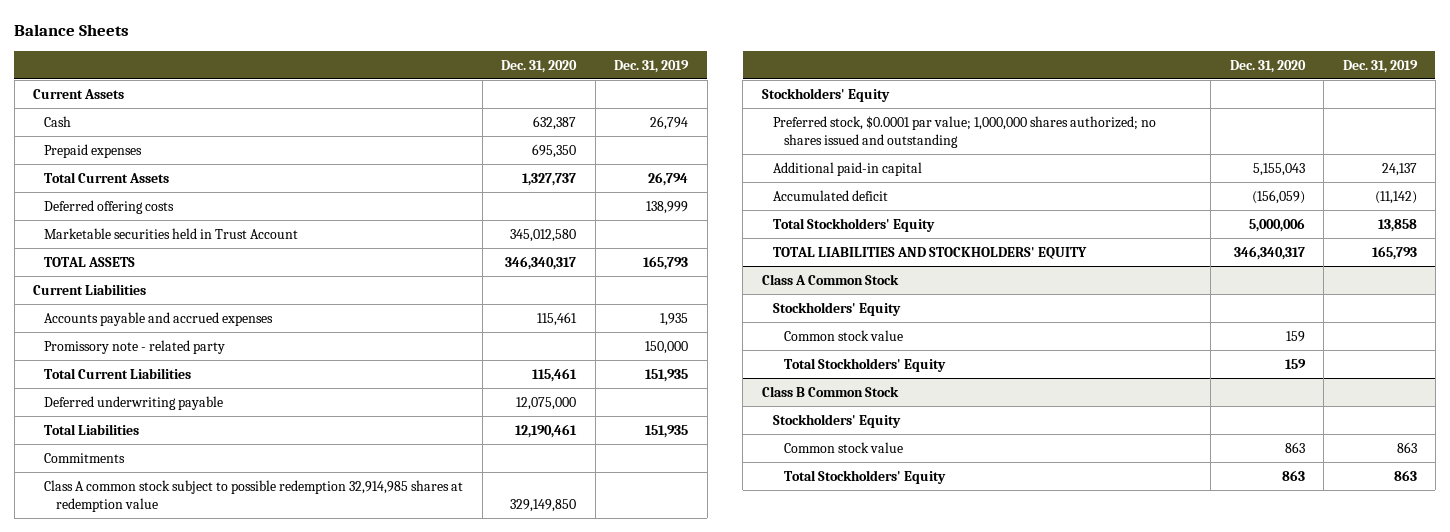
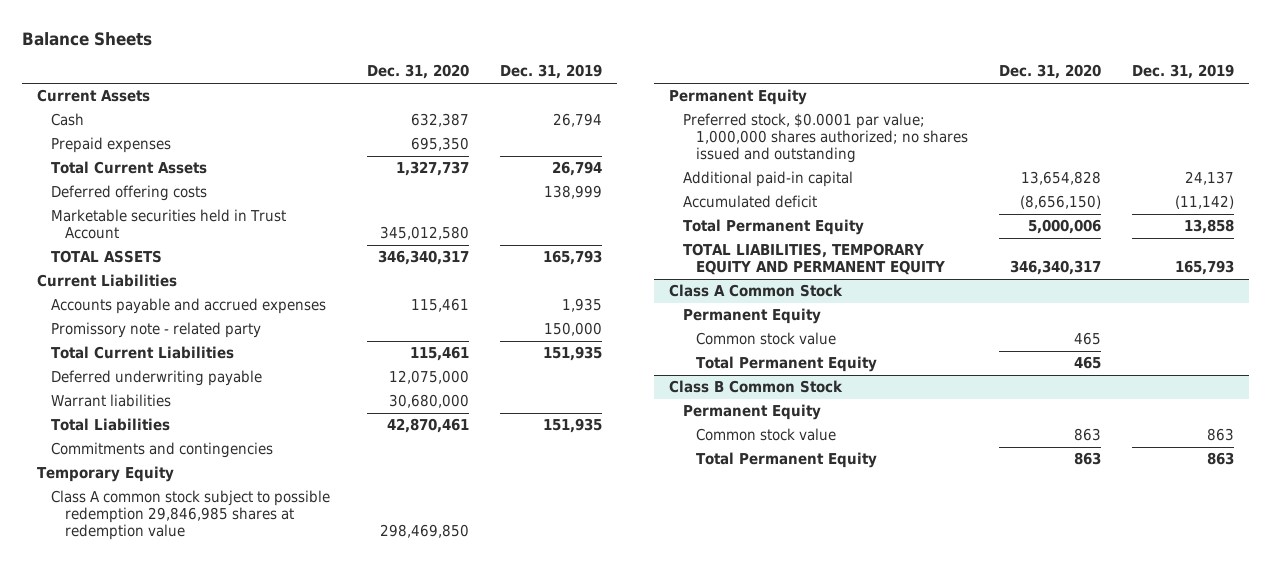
- Total Liabilities | 12,190,461 | 151,935
- Commitments
- Class A common stock subject to possible redemption 32,914,985 shares at redemption value | 329,149,850 |
- Stockholders' Equity
+ Warrant liabilities | 30,680,000 |
+ Total Liabilities | 42,870,461 | 151,935
+ Commitments and contingencies
+ Temporary Equity
+ Class A common stock subject to possible redemption 29,846,985 shares at redemption value | 298,469,850 |
+ Permanent Equity
- Additional paid-in capital | 5,155,043 | 24,137
- Accumulated deficit | (156,059) | (11,142)
- Total Stockholders' Equity | 5,000,006 | 13,858
- TOTAL LIABILITIES AND STOCKHOLDERS' EQUITY | 346,340,317 | 165,793
+ Additional paid-in capital | 13,654,828 | 24,137
+ Accumulated deficit | (8,656,150) | (11,142)
+ Total Permanent Equity | 5,000,006 | 13,858
+ TOTAL LIABILITIES, TEMPORARY EQUITY AND PERMANENT EQUITY | 346,340,317 | 165,793
@ Class A Common Stock
- Stockholders' Equity
- Common stock value | 159 |
- Total Stockholders' Equity | 159 |
+ Permanent Equity
+ Common stock value | 465 |
+ Total Permanent Equity | 465 |
@ Class B Common Stock
- Stockholders' Equity
+ Permanent Equity
- Total Stockholders' Equity | 863 | 863
+ Total Permanent Equity | 863 | 863

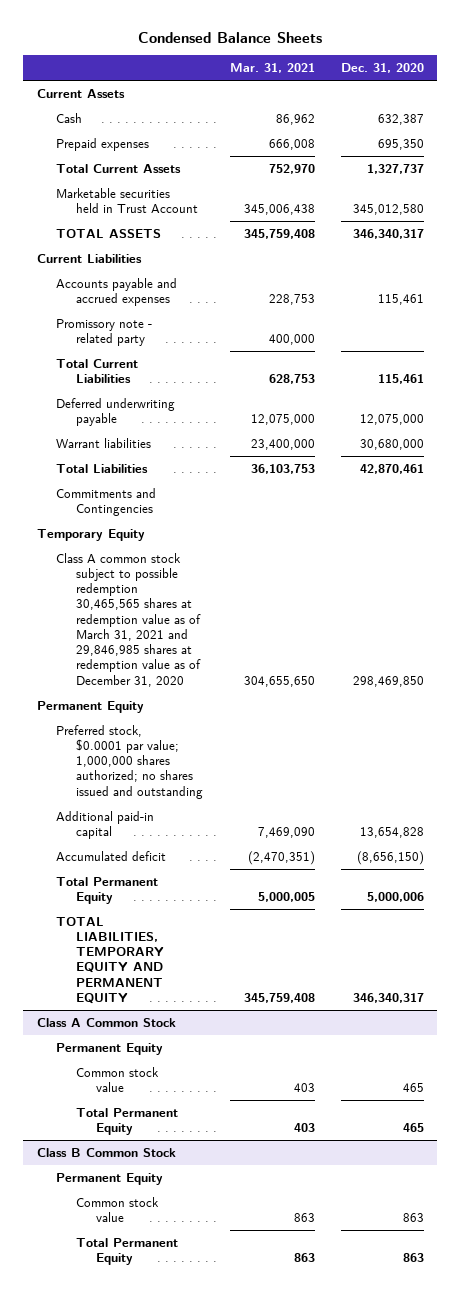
- Balance Sheets
+ Condensed Balance Sheets
- | Dec. 31, 2020 | Dec. 31, 2019
+ | Mar. 31, 2021 | Dec. 31, 2020
- Deferred offering costs | | 138,999
- Commitments and contingencies
+ Commitments and Contingencies
- Class A common stock subject to possible redemption 29,846,985 shares at redemption value | 298,469,850 |
+ Class A common stock subject to possible redemption 30,465,565 shares at redemption value as of March 31, 2021 and 29,846,985 shares at redemption value as of December 31, 2020 | 304,655,650 | 298,469,850

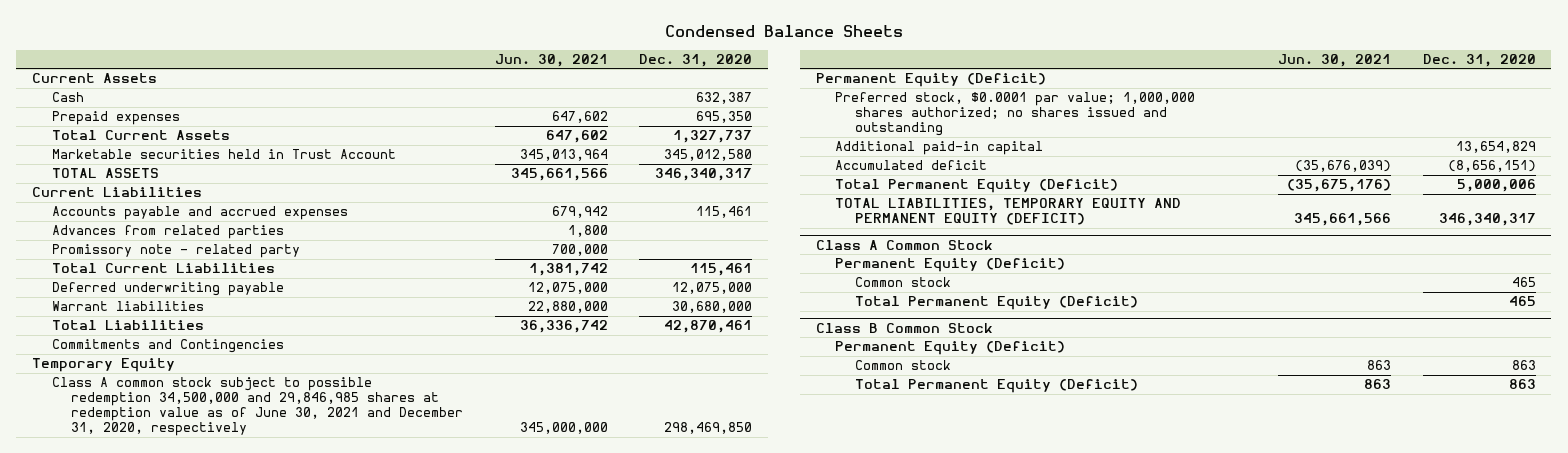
- | Mar. 31, 2021 | Dec. 31, 2020
+ | Jun. 30, 2021 | Dec. 31, 2020
+ Advances from related parties | 1,800 |
- Class A common stock subject to possible redemption 30,465,565 shares at redemption value as of March 31, 2021 and 29,846,985 shares at redemption value as of December 31, 2020 | 304,655,650 | 298,469,850
- Permanent Equity
+ Class A common stock subject to possible redemption 34,500,000 and 29,846,985 shares at redemption value as of June 30, 2021 and December 31, 2020, respectively | 345,000,000 | 298,469,850
+ Permanent Equity (Deficit)
- Additional paid-in capital | 7,469,090 | 13,654,828
- Accumulated deficit | (2,470,351) | (8,656,150)
- Total Permanent Equity | 5,000,005 | 5,000,006
- TOTAL LIABILITIES, TEMPORARY EQUITY AND PERMANENT EQUITY | 345,759,408 | 346,340,317
+ Additional paid-in capital | | 13,654,829
+ Accumulated deficit | (35,676,039) | (8,656,151)
+ Total Permanent Equity (Deficit) | (35,675,176) | 5,000,006
+ TOTAL LIABILITIES, TEMPORARY EQUITY AND PERMANENT EQUITY (DEFICIT) | 345,661,566 | 346,340,317
@ Class A Common Stock
- Permanent Equity
- Common stock value | 403 | 465
- Total Permanent Equity | 403 | 465
+ Permanent Equity (Deficit)
+ Common stock | | 465
+ Total Permanent Equity (Deficit) | | 465
@ Class B Common Stock
- Permanent Equity
- Common stock value | 863 | 863
- Total Permanent Equity | 863 | 863
+ Permanent Equity (Deficit)
+ Common stock | 863 | 863
+ Total Permanent Equity (Deficit) | 863 | 863

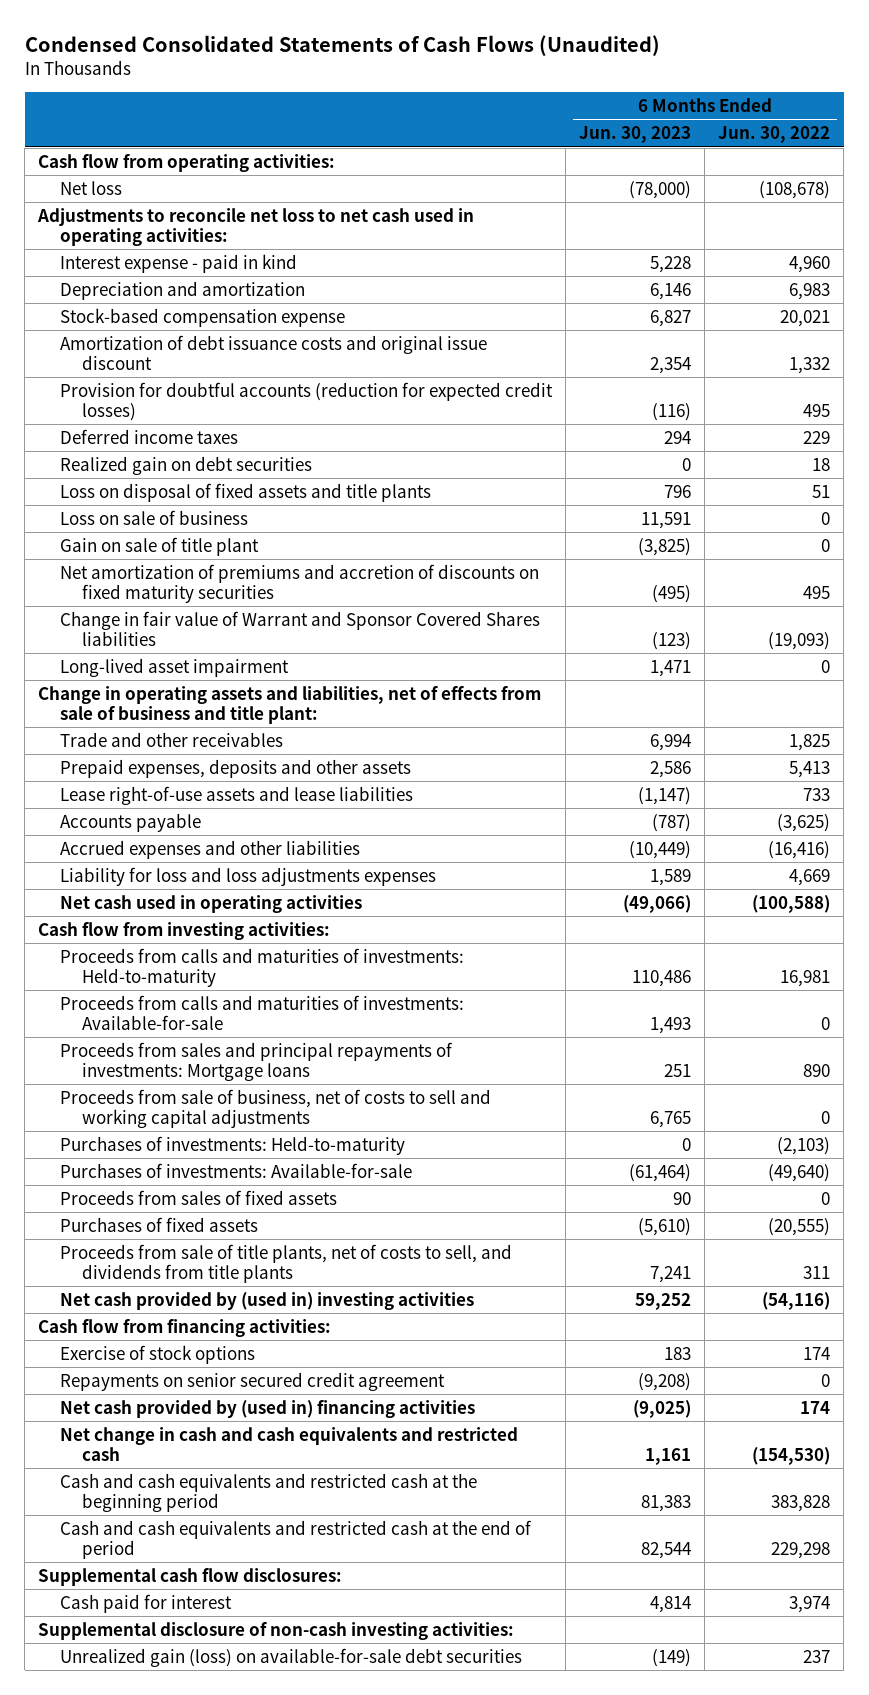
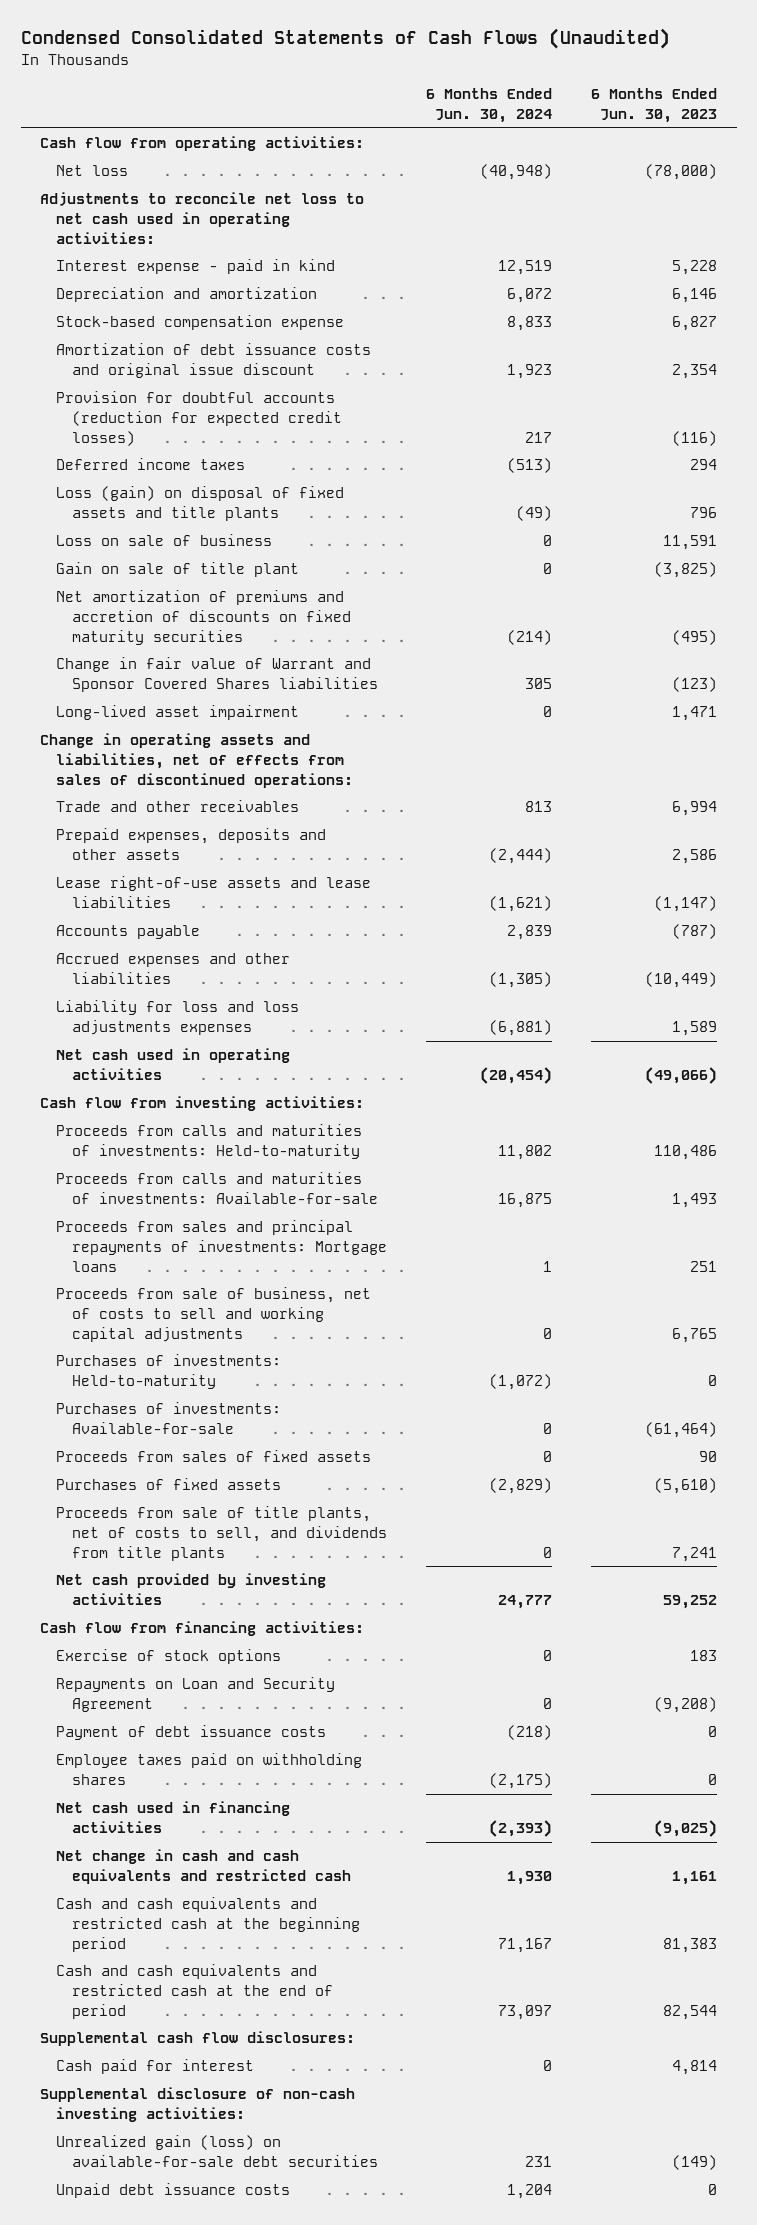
- | 6 Months Ended Jun. 30, 2023 | 6 Months Ended Jun. 30, 2022
+ | 6 Months Ended Jun. 30, 2024 | 6 Months Ended Jun. 30, 2023
- Realized gain on debt securities | 0 | 18
- Loss on disposal of fixed assets and title plants | 796 | 51
+ Loss (gain) on disposal of fixed assets and title plants | (49) | 796
- Change in operating assets and liabilities, net of effects from sale of business and title plant:
+ Change in operating assets and liabilities, net of effects from sales of discontinued operations:
- Net cash provided by (used in) investing activities | 59,252 | (54,116)
+ Net cash provided by investing activities | 24,777 | 59,252
- Repayments on senior secured credit agreement | (9,208) | 0
- Net cash provided by (used in) financing activities | (9,025) | 174
+ Repayments on Loan and Security Agreement | 0 | (9,208)
+ Payment of debt issuance costs | (218) | 0
+ Employee taxes paid on withholding shares | (2,175) | 0
+ Net cash used in financing activities | (2,393) | (9,025)
+ Unpaid debt issuance costs | 1,204 | 0

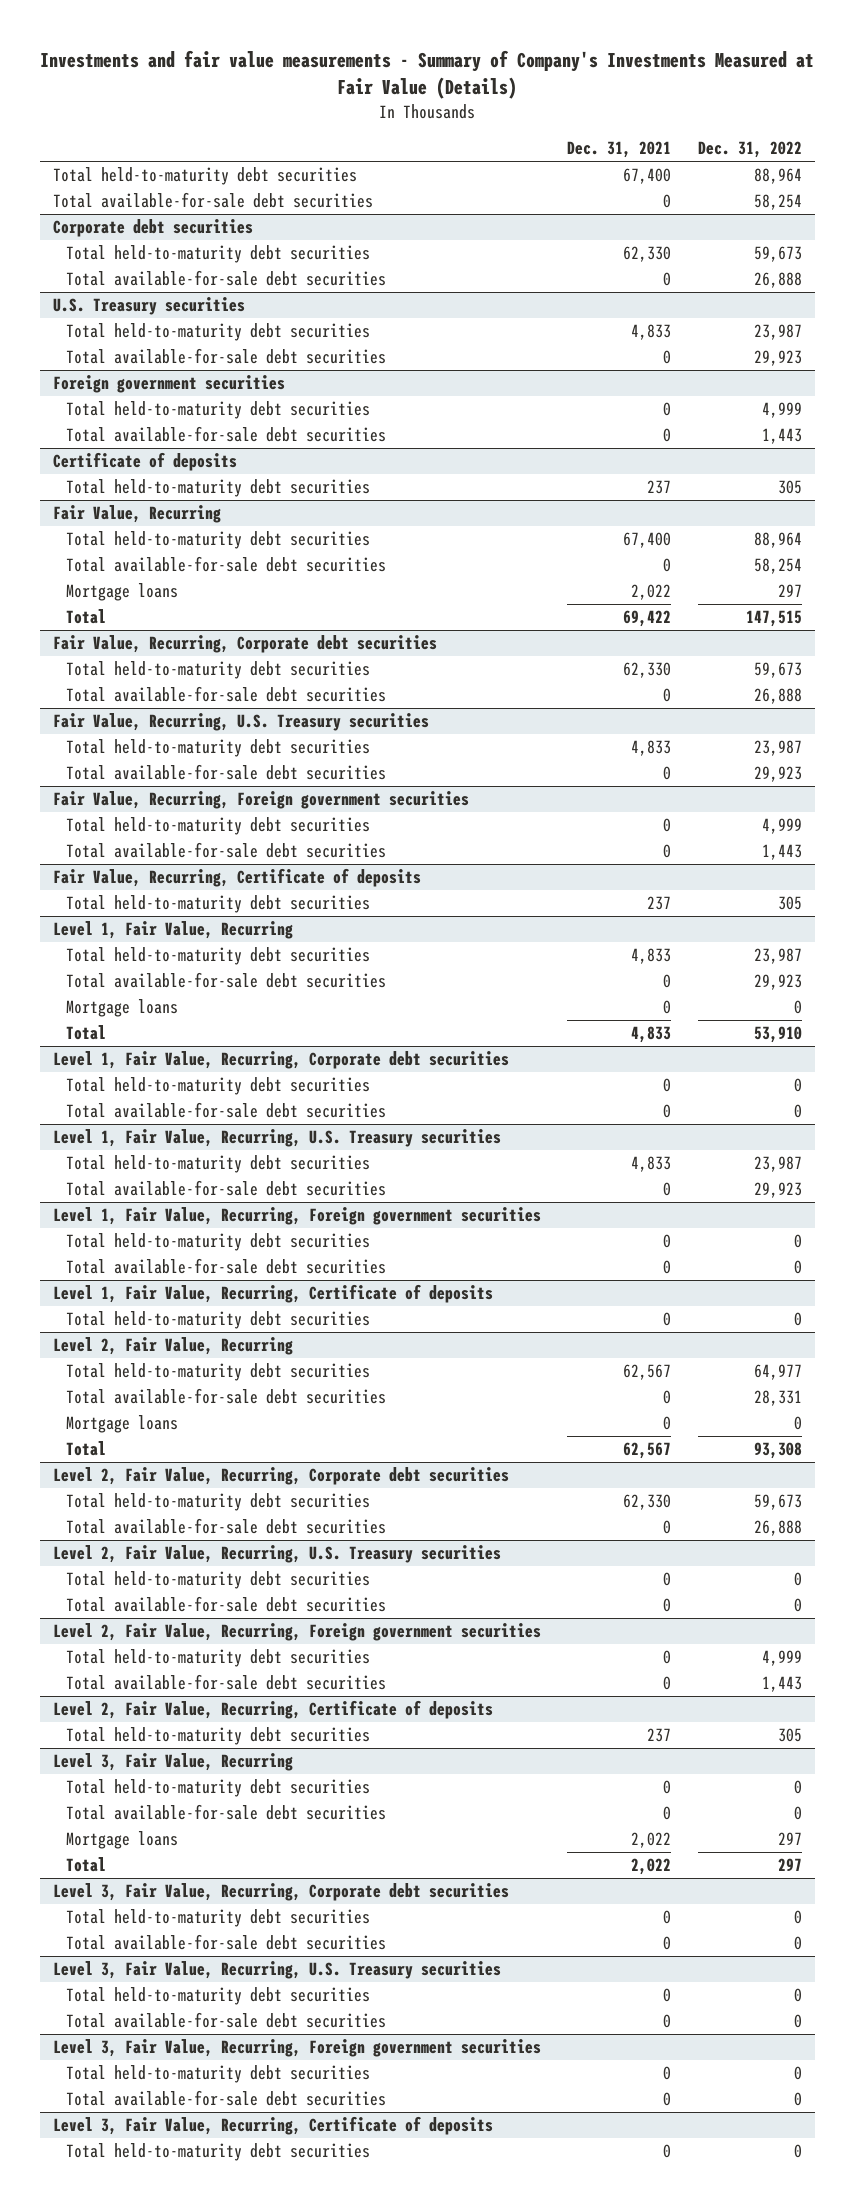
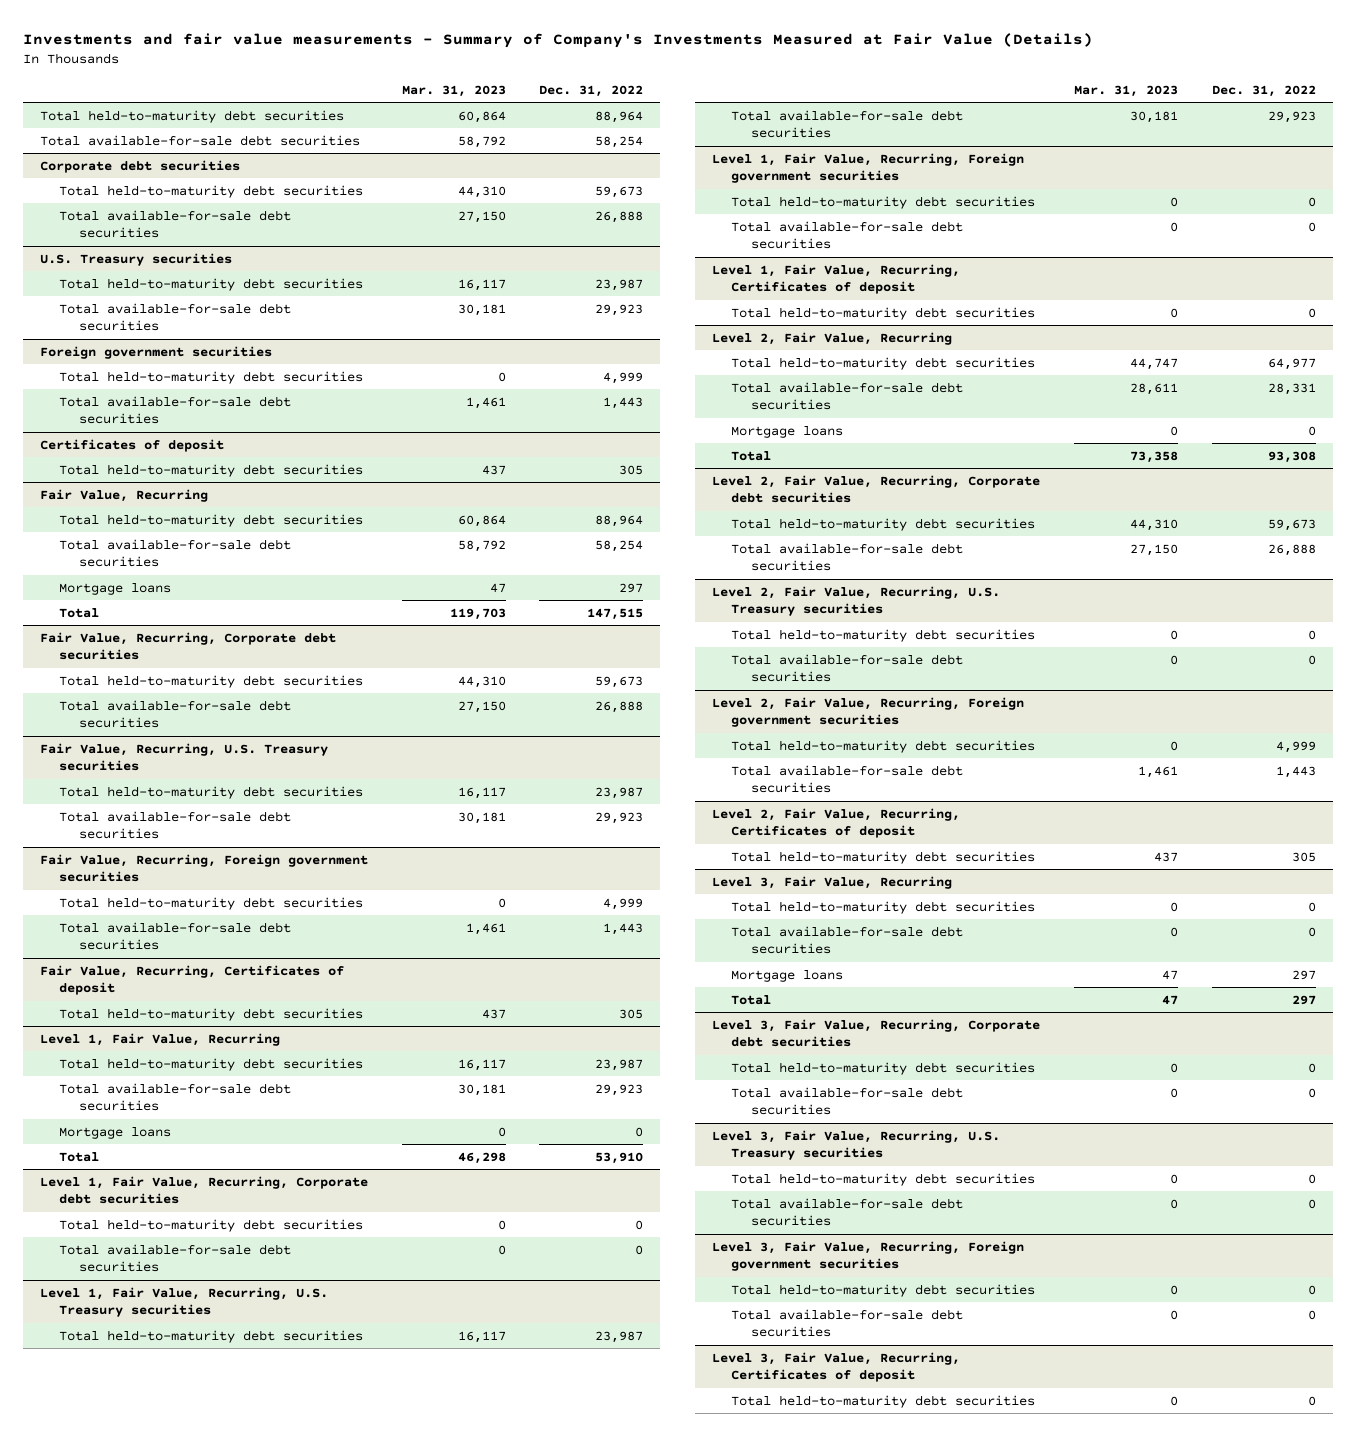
- | Dec. 31, 2021 | Dec. 31, 2022
+ | Mar. 31, 2023 | Dec. 31, 2022
- Certificate of deposits
+ Certificates of deposit
- Fair Value, Recurring, Certificate of deposits
+ Fair Value, Recurring, Certificates of deposit
- Level 1, Fair Value, Recurring, Certificate of deposits
+ Level 1, Fair Value, Recurring, Certificates of deposit
- Level 2, Fair Value, Recurring, Certificate of deposits
+ Level 2, Fair Value, Recurring, Certificates of deposit
- Level 3, Fair Value, Recurring, Certificate of deposits
+ Level 3, Fair Value, Recurring, Certificates of deposit

